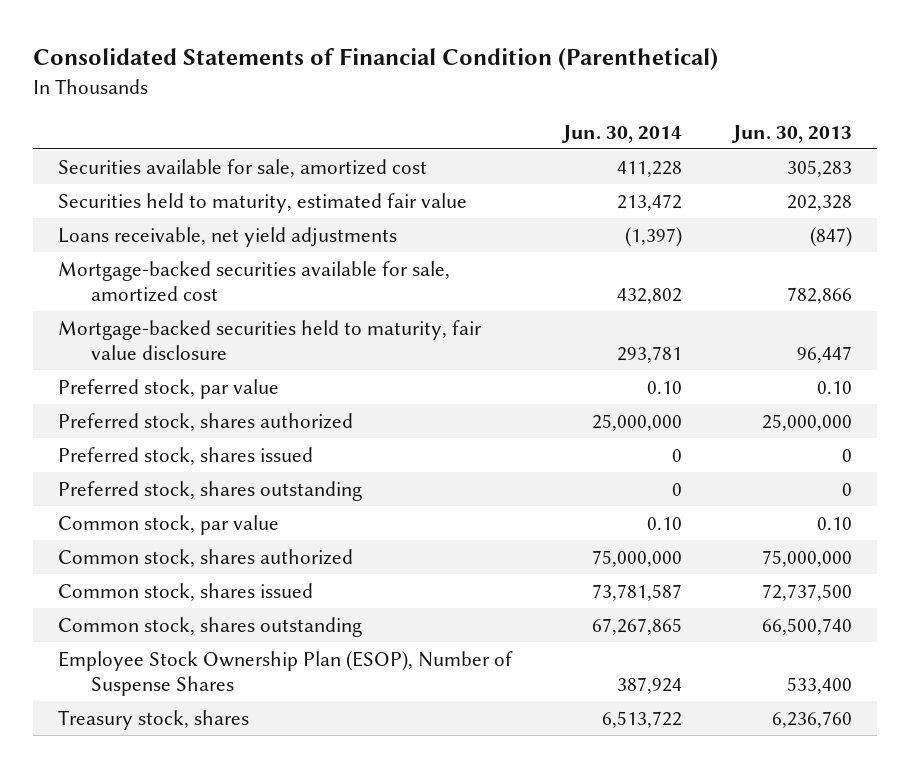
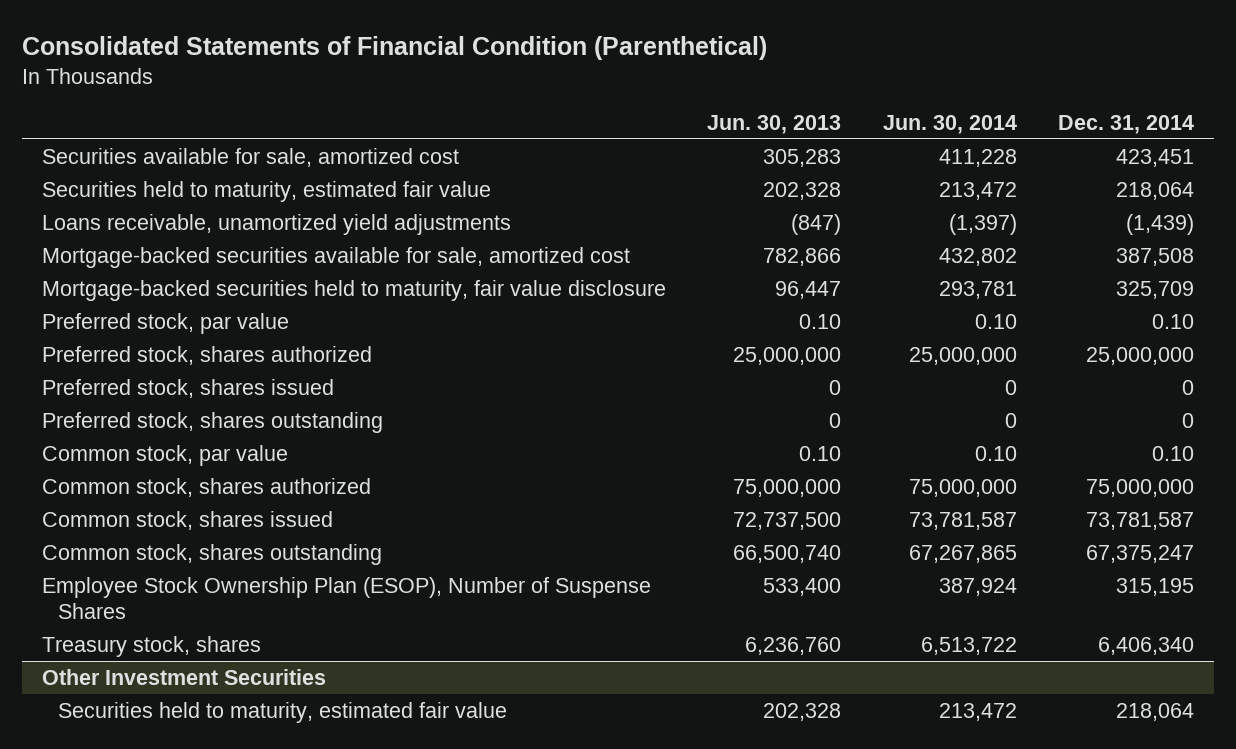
- | Jun. 30, 2014 | Jun. 30, 2013
+ | Jun. 30, 2013 | Jun. 30, 2014 | Dec. 31, 2014
- Loans receivable, net yield adjustments | (1,397) | (847)
+ Loans receivable, unamortized yield adjustments | (847) | (1,397) | (1,439)
+ Other Investment Securities
+ Securities held to maturity, estimated fair value | 202,328 | 213,472 | 218,064

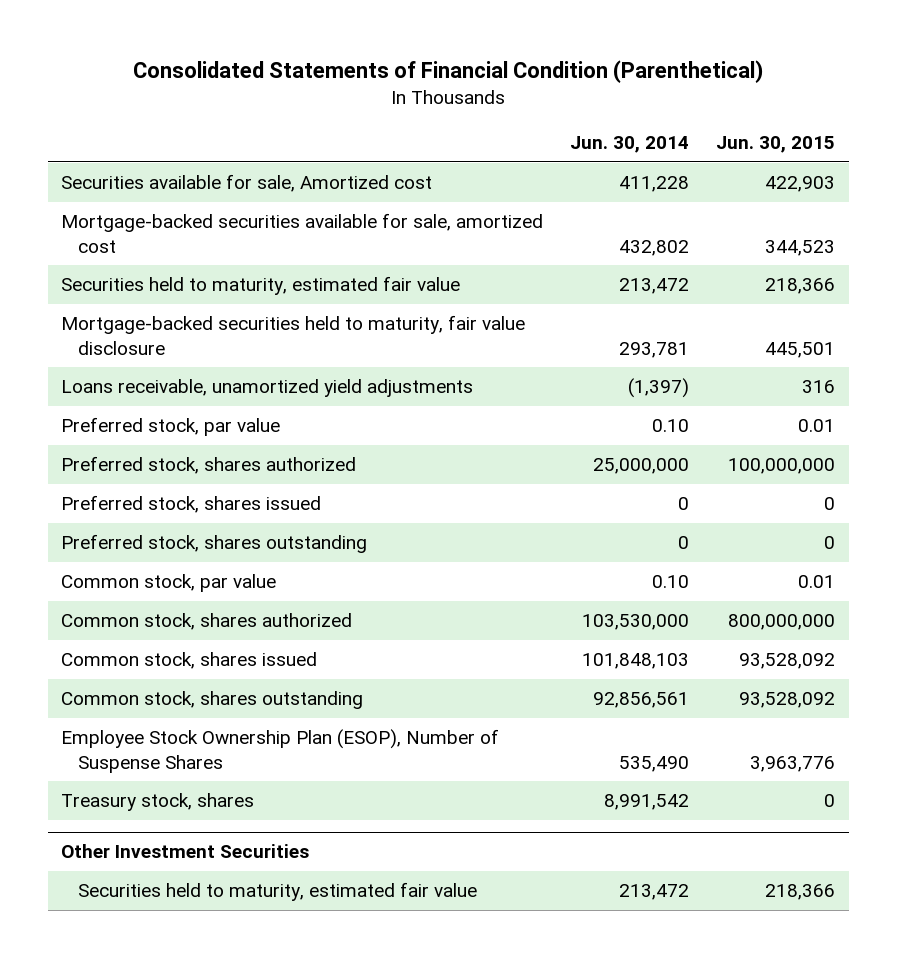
- | Jun. 30, 2013 | Jun. 30, 2014 | Dec. 31, 2014
+ | Jun. 30, 2014 | Jun. 30, 2015
- Securities available for sale, amortized cost | 305,283 | 411,228 | 423,451
+ Securities available for sale, Amortized cost | 411,228 | 422,903
moved down: Securities held to maturity, estimated fair value | 213,472 | 218,366
moved down: Loans receivable, unamortized yield adjustments | (1,397) | 316
- Common stock, shares authorized | 75,000,000 | 75,000,000 | 75,000,000
- Common stock, shares issued | 72,737,500 | 73,781,587 | 73,781,587
- Common stock, shares outstanding | 66,500,740 | 67,267,865 | 67,375,247
- Employee Stock Ownership Plan (ESOP), Number of Suspense Shares | 533,400 | 387,924 | 315,195
- Treasury stock, shares | 6,236,760 | 6,513,722 | 6,406,340
+ Common stock, shares authorized | 103,530,000 | 800,000,000
+ Common stock, shares issued | 101,848,103 | 93,528,092
+ Common stock, shares outstanding | 92,856,561 | 93,528,092
+ Employee Stock Ownership Plan (ESOP), Number of Suspense Shares | 535,490 | 3,963,776
+ Treasury stock, shares | 8,991,542 | 0

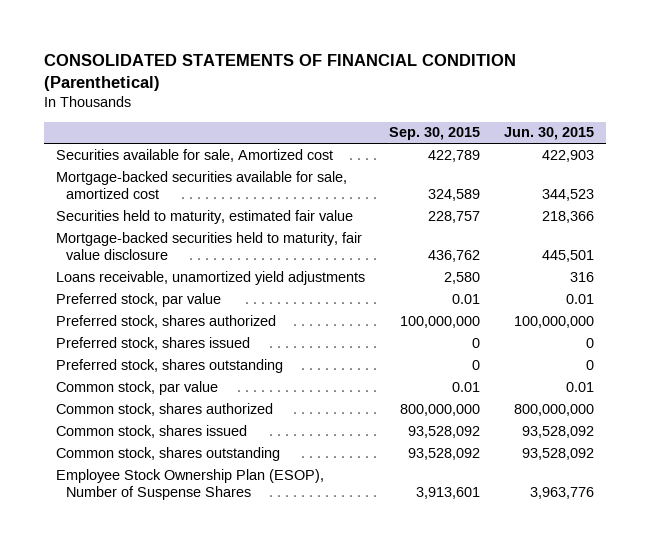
- Consolidated Statements of Financial Condition (Parenthetical)
+ CONSOLIDATED STATEMENTS OF FINANCIAL CONDITION (Parenthetical)
- | Jun. 30, 2014 | Jun. 30, 2015
+ | Sep. 30, 2015 | Jun. 30, 2015
- Treasury stock, shares | 8,991,542 | 0
- Other Investment Securities
- Securities held to maturity, estimated fair value | 213,472 | 218,366

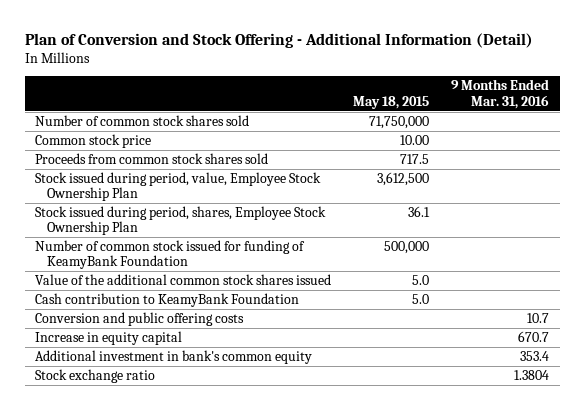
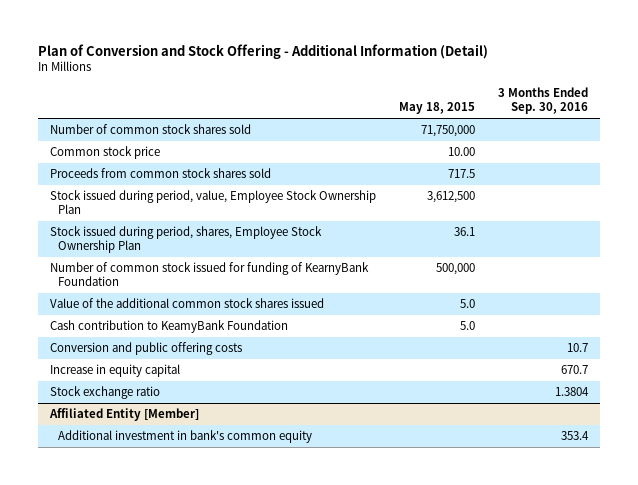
- | May 18, 2015 | 9 Months Ended Mar. 31, 2016
+ | May 18, 2015 | 3 Months Ended Sep. 30, 2016
- Number of common stock issued for funding of KeamyBank Foundation | 500,000 |
+ Number of common stock issued for funding of KearnyBank Foundation | 500,000 |
- Additional investment in bank's common equity | | 353.4
+ Affiliated Entity [Member]
+ Additional investment in bank's common equity | | 353.4

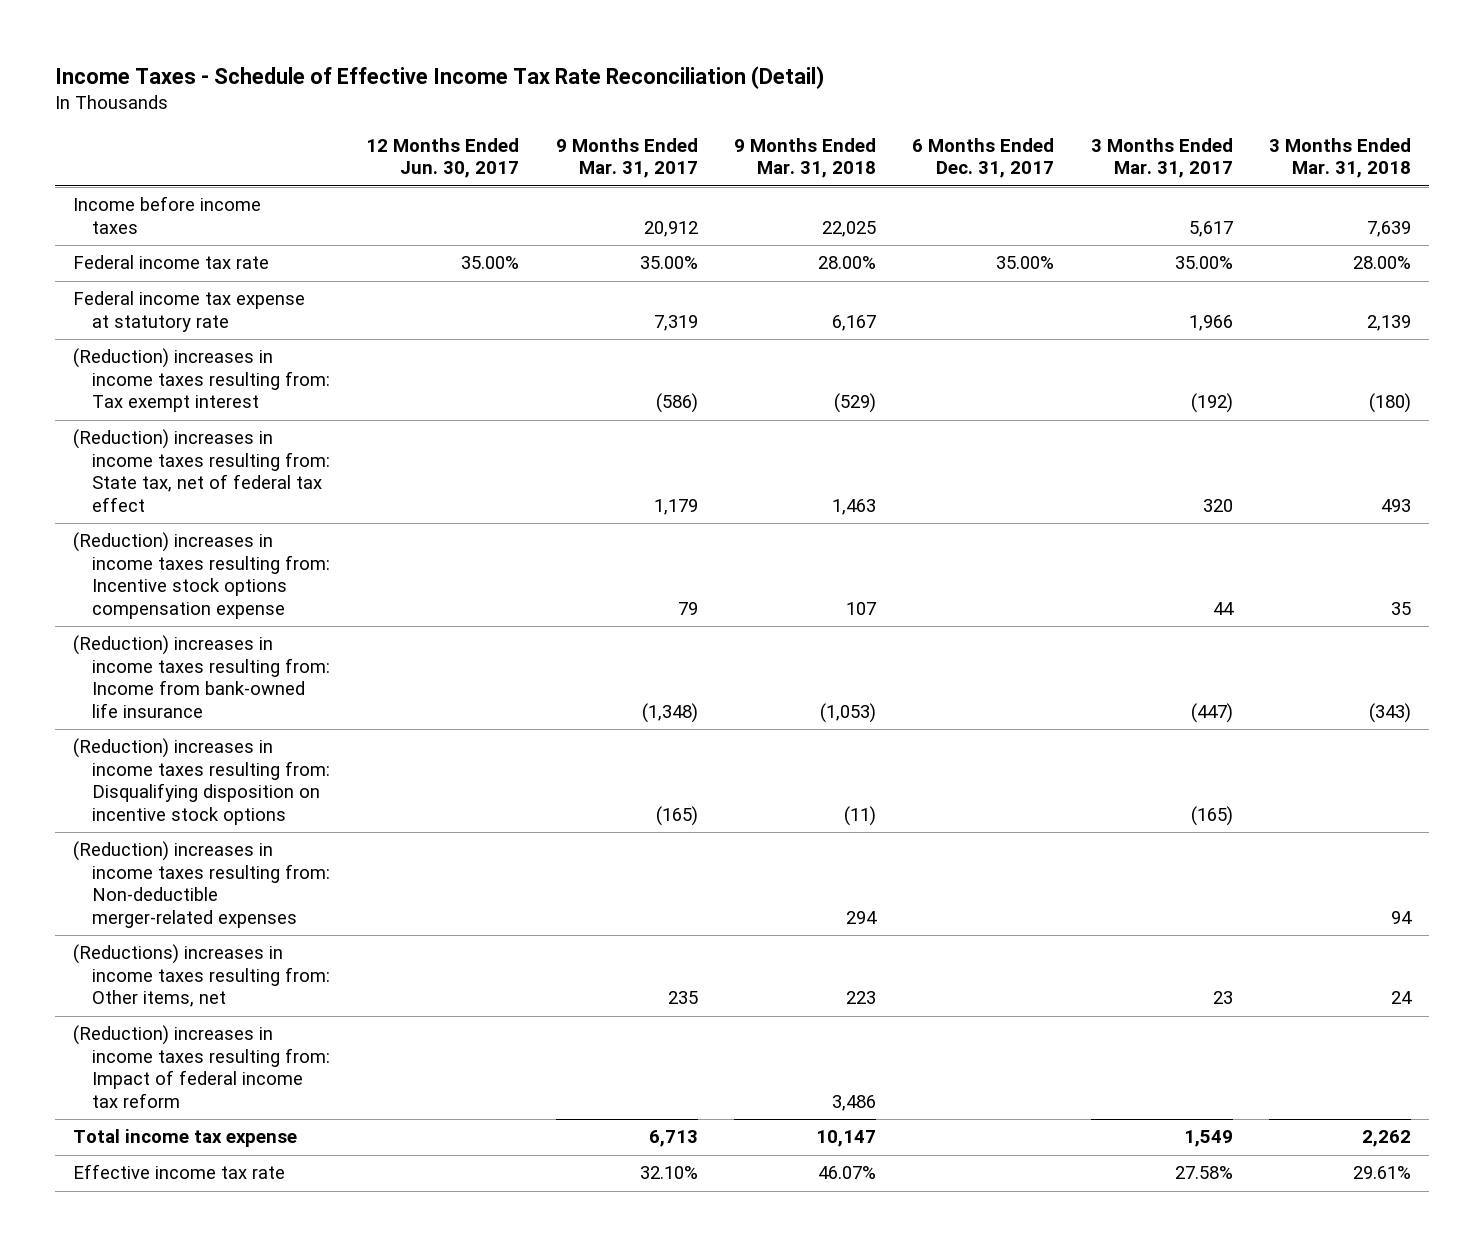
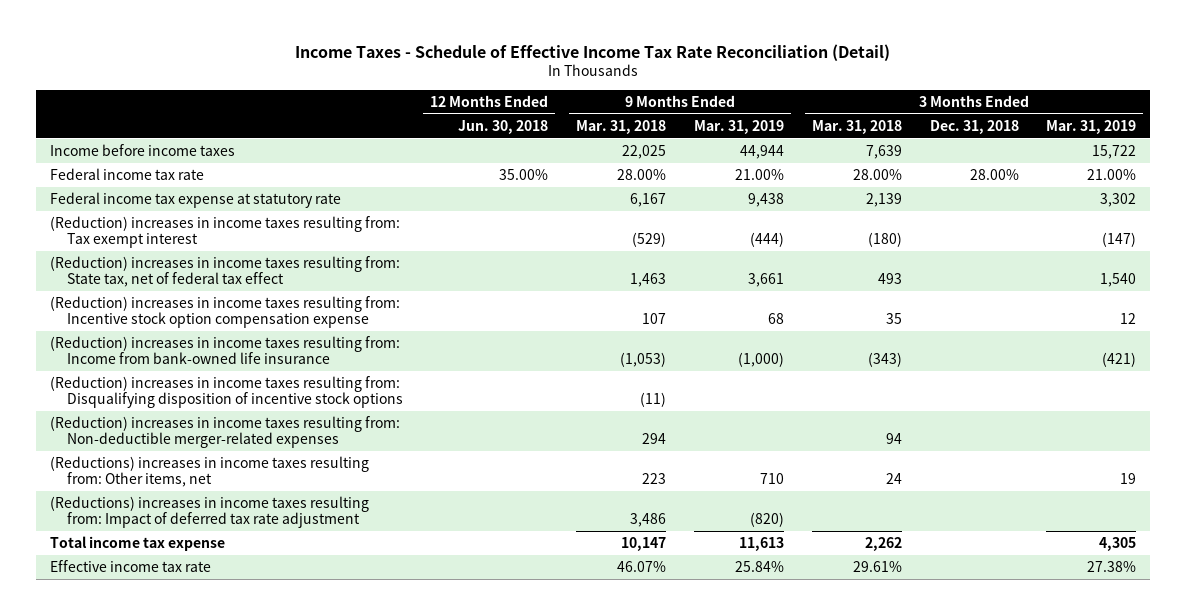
- | 12 Months Ended Jun. 30, 2017 | 9 Months Ended Mar. 31, 2017 | 9 Months Ended Mar. 31, 2018 | 6 Months Ended Dec. 31, 2017 | 3 Months Ended Mar. 31, 2017 | 3 Months Ended Mar. 31, 2018
+ | 12 Months Ended Jun. 30, 2018 | 9 Months Ended Mar. 31, 2018 | 9 Months Ended Mar. 31, 2019 | 3 Months Ended Mar. 31, 2018 | 3 Months Ended Dec. 31, 2018 | 3 Months Ended Mar. 31, 2019
- (Reduction) increases in income taxes resulting from: Incentive stock options compensation expense | | 79 | 107 | | 44 | 35
+ (Reduction) increases in income taxes resulting from: Incentive stock option compensation expense | | 107 | 68 | 35 | | 12
- (Reduction) increases in income taxes resulting from: Disqualifying disposition on incentive stock options | | (165) | (11) | | (165) |
+ (Reduction) increases in income taxes resulting from: Disqualifying disposition of incentive stock options | | (11) | | | |
- (Reduction) increases in income taxes resulting from: Impact of federal income tax reform | | | 3,486 | | |
+ (Reductions) increases in income taxes resulting from: Impact of deferred tax rate adjustment | | 3,486 | (820) | | |

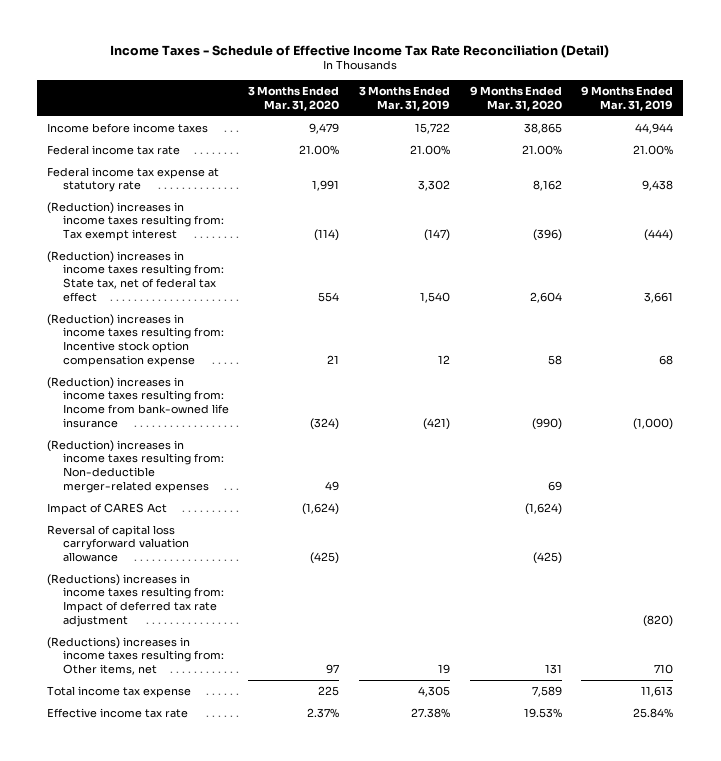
- | 12 Months Ended Jun. 30, 2018 | 9 Months Ended Mar. 31, 2018 | 9 Months Ended Mar. 31, 2019 | 3 Months Ended Mar. 31, 2018 | 3 Months Ended Dec. 31, 2018 | 3 Months Ended Mar. 31, 2019
+ | 3 Months Ended Mar. 31, 2020 | 3 Months Ended Mar. 31, 2019 | 9 Months Ended Mar. 31, 2020 | 9 Months Ended Mar. 31, 2019
- (Reduction) increases in income taxes resulting from: Disqualifying disposition of incentive stock options | | (11) | | | |
+ Impact of CARES Act | (1,624) | | (1,624) |
+ Reversal of capital loss carryforward valuation allowance | (425) | | (425) |
moved down: (Reductions) increases in income taxes resulting from: Other items, net | 97 | 19 | 131 | 710

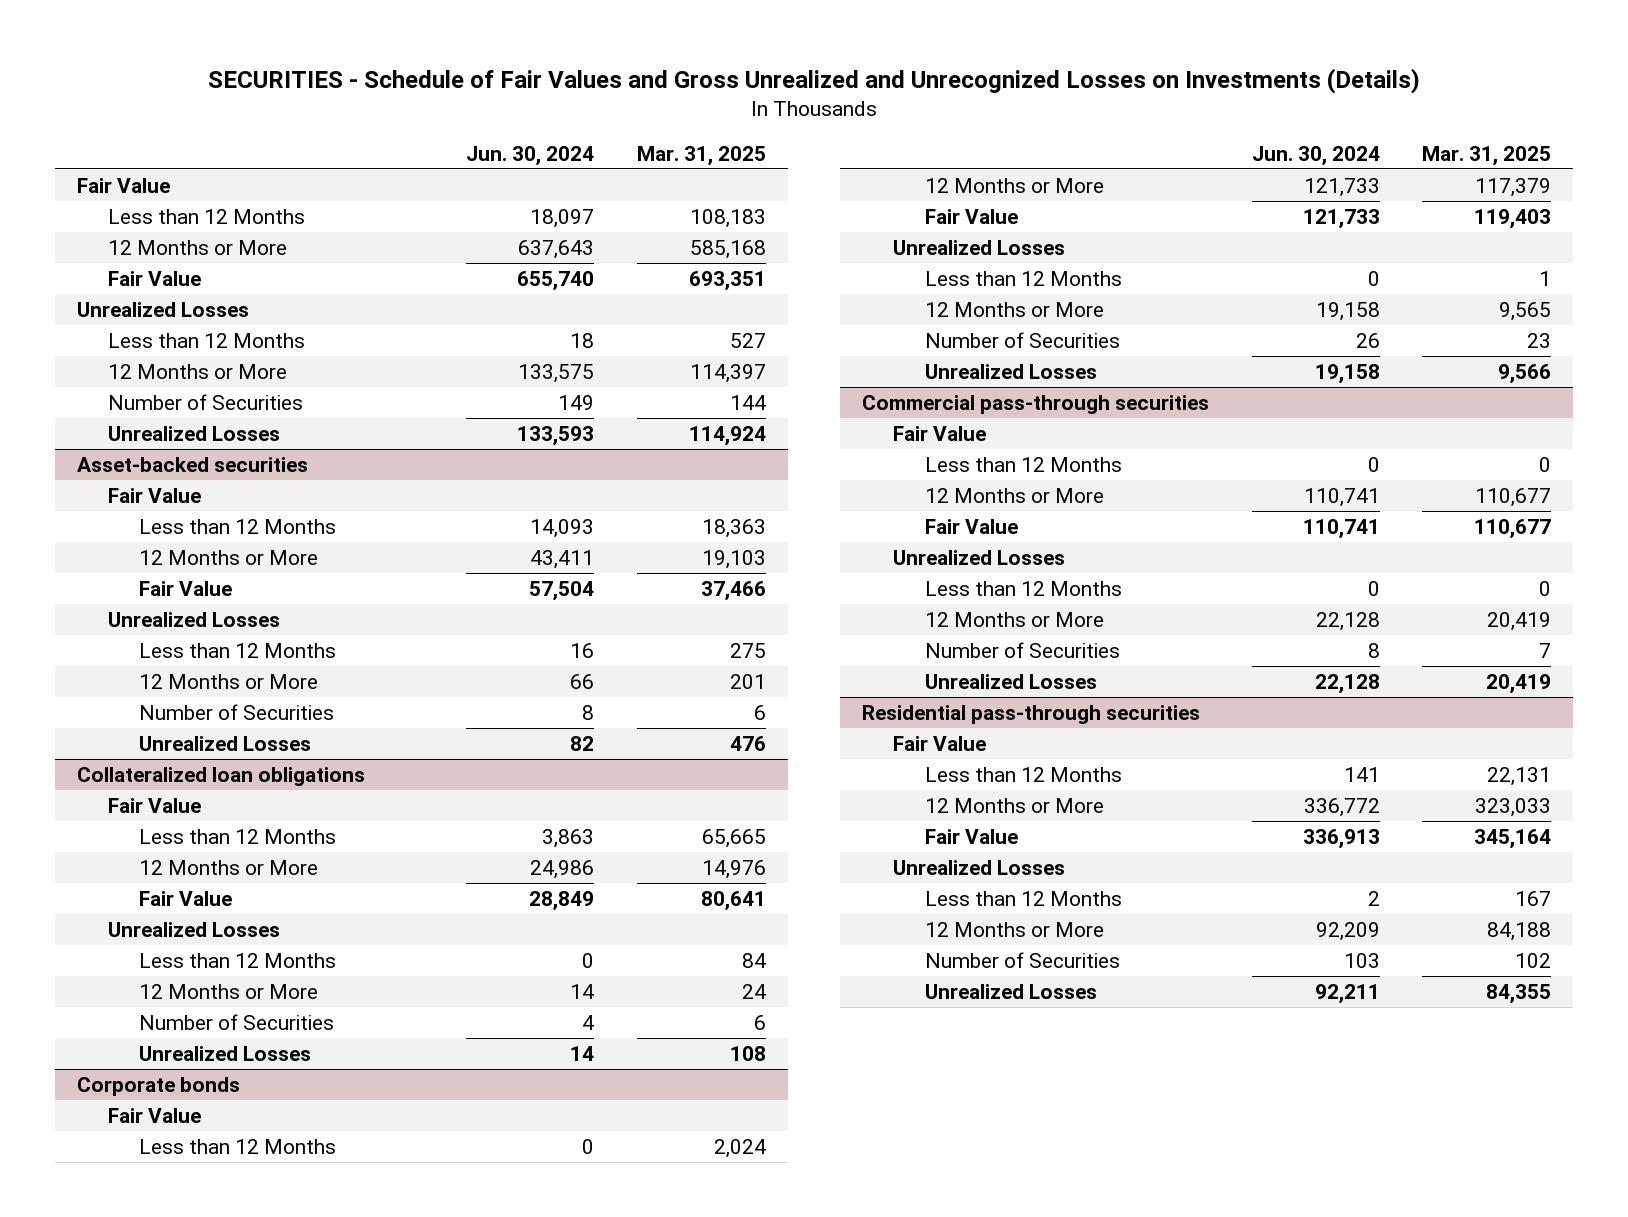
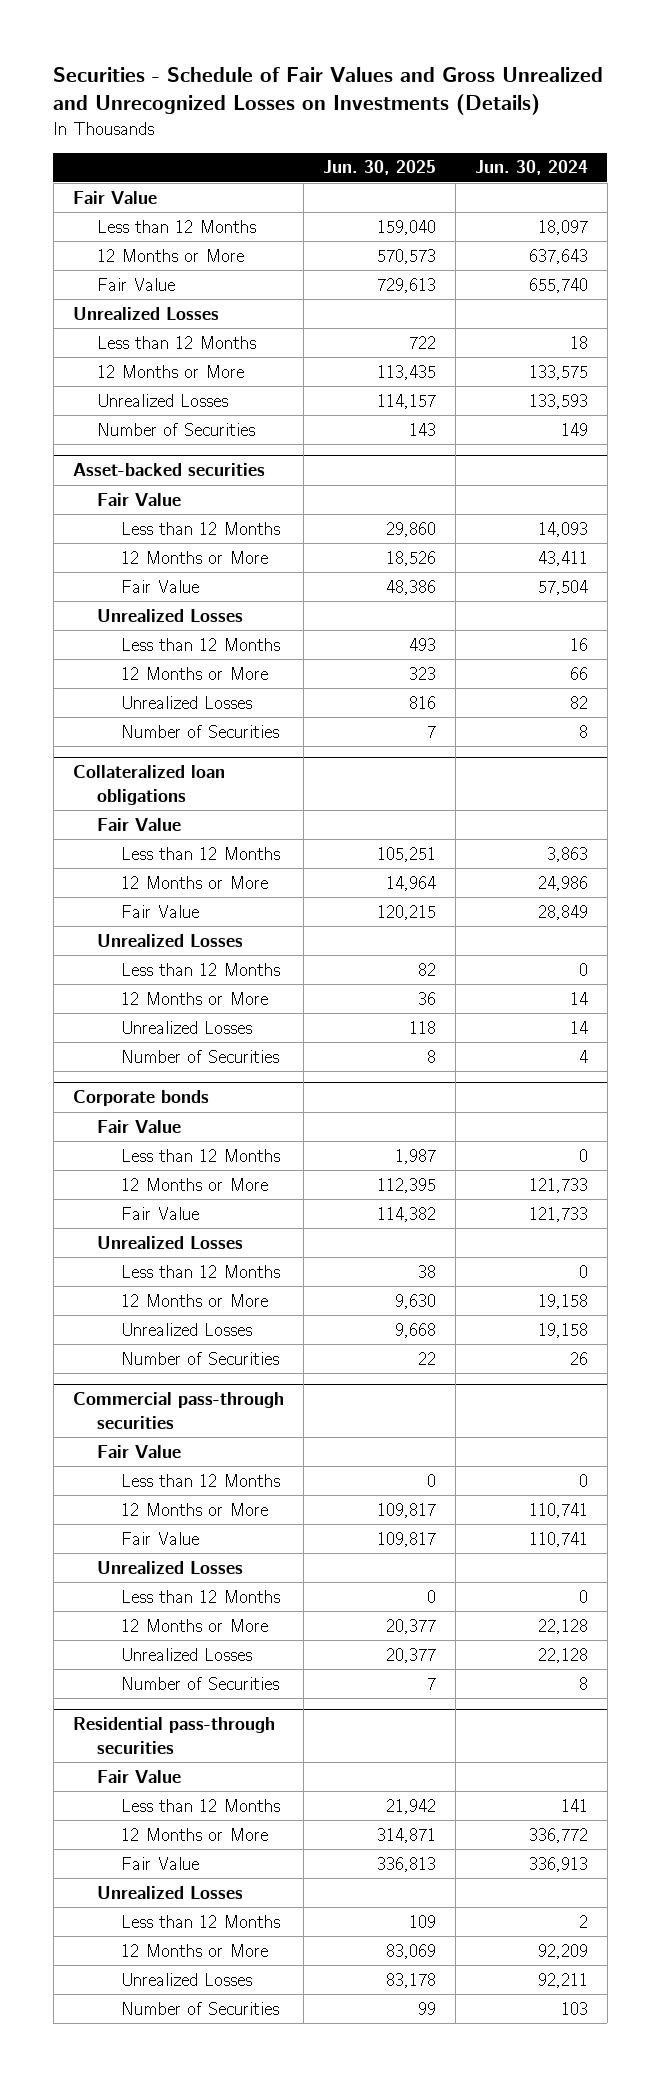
- SECURITIES - Schedule of Fair Values and Gross Unrealized and Unrecognized Losses on Investments (Details)
+ Securities - Schedule of Fair Values and Gross Unrealized and Unrecognized Losses on Investments (Details)
- | Jun. 30, 2024 | Mar. 31, 2025
+ | Jun. 30, 2025 | Jun. 30, 2024
moved down: Number of Securities | 143 | 149
@ Asset-backed securities
moved down: Number of Securities | 7 | 8
@ Collateralized loan obligations
moved down: Number of Securities | 8 | 4
@ Corporate bonds
moved down: Number of Securities | 22 | 26
@ Commercial pass-through securities
moved down: Number of Securities | 7 | 8
@ Residential pass-through securities
moved down: Number of Securities | 99 | 103

